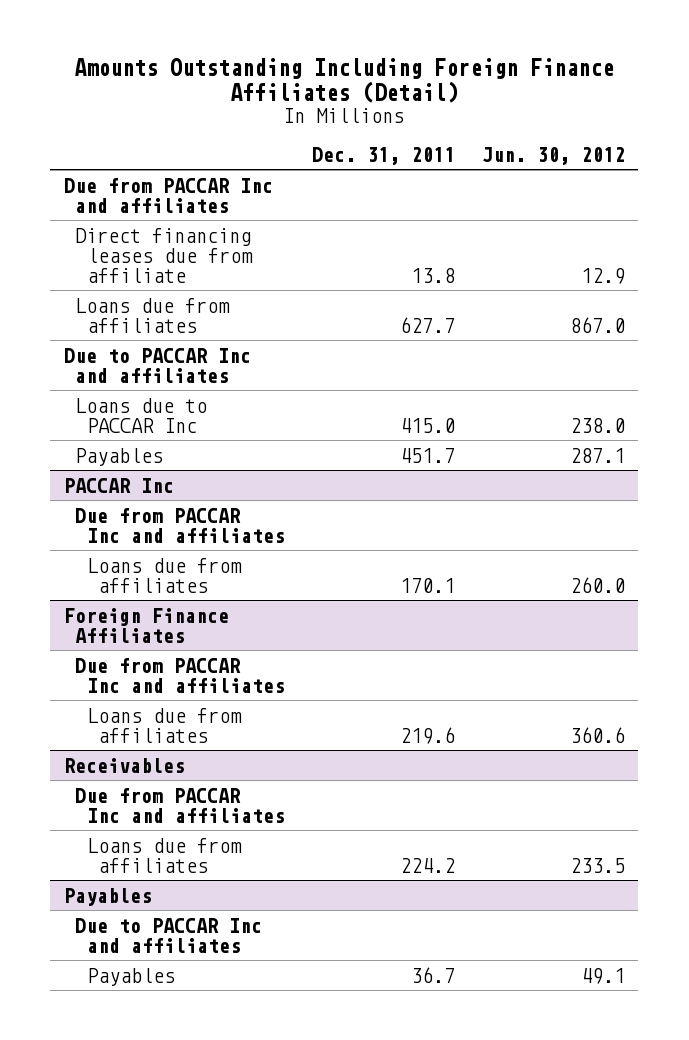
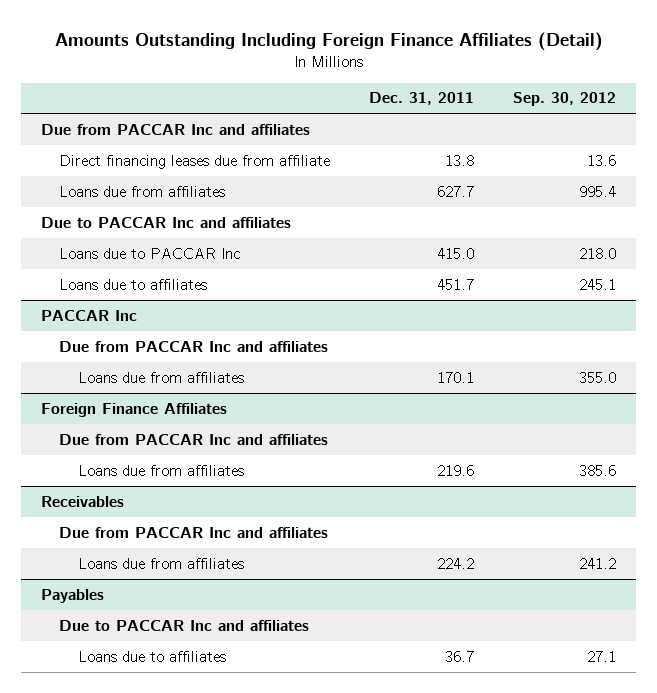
- | Dec. 31, 2011 | Jun. 30, 2012
+ | Dec. 31, 2011 | Sep. 30, 2012
- Payables | 451.7 | 287.1
+ Loans due to affiliates | 451.7 | 245.1
@ Payables
- Payables | 36.7 | 49.1
+ Loans due to affiliates | 36.7 | 27.1

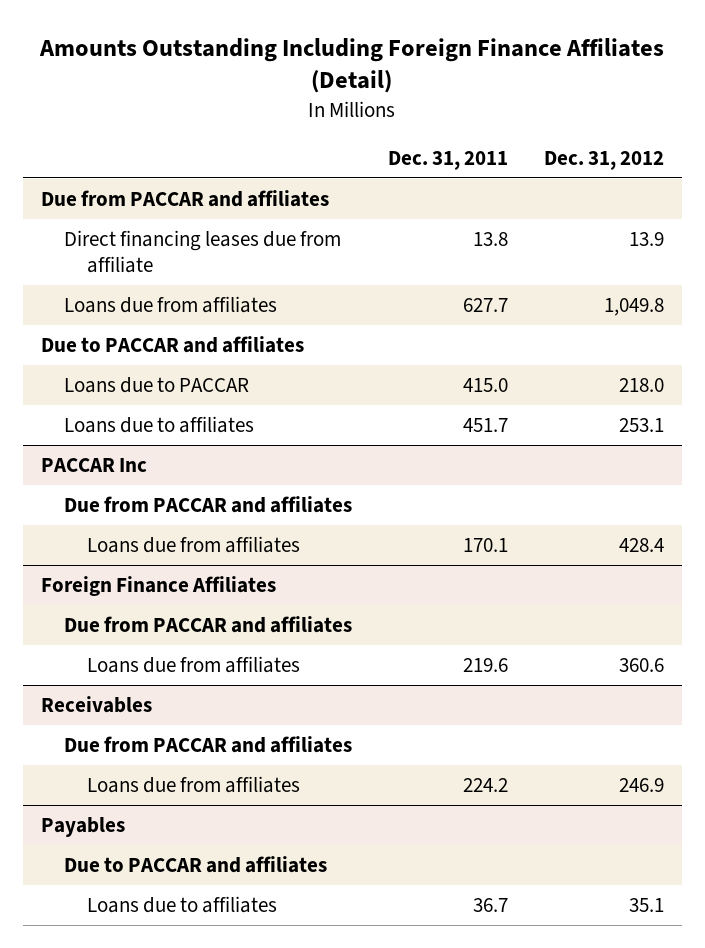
- | Dec. 31, 2011 | Sep. 30, 2012
+ | Dec. 31, 2011 | Dec. 31, 2012
- Due from PACCAR Inc and affiliates
+ Due from PACCAR and affiliates
- Due to PACCAR Inc and affiliates
- Loans due to PACCAR Inc | 415.0 | 218.0
+ Due to PACCAR and affiliates
+ Loans due to PACCAR | 415.0 | 218.0
@ PACCAR Inc
- Due from PACCAR Inc and affiliates
+ Due from PACCAR and affiliates
@ Foreign Finance Affiliates
- Due from PACCAR Inc and affiliates
+ Due from PACCAR and affiliates
@ Receivables
- Due from PACCAR Inc and affiliates
+ Due from PACCAR and affiliates
@ Payables
- Due to PACCAR Inc and affiliates
+ Due to PACCAR and affiliates

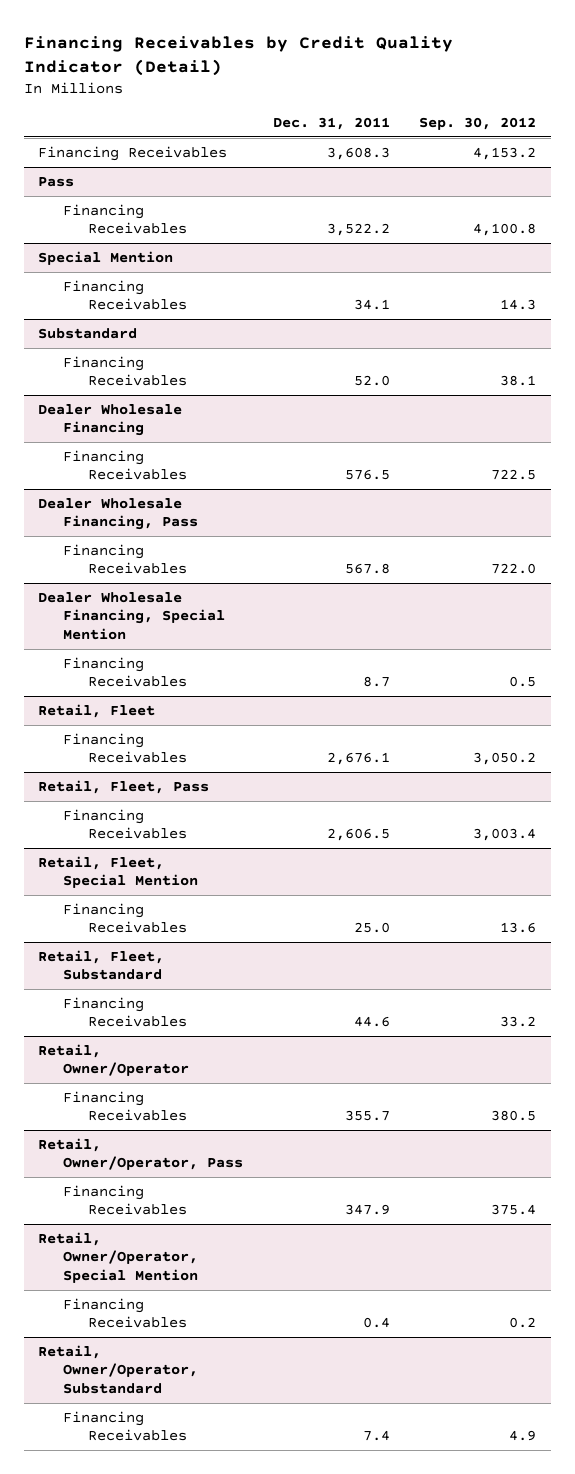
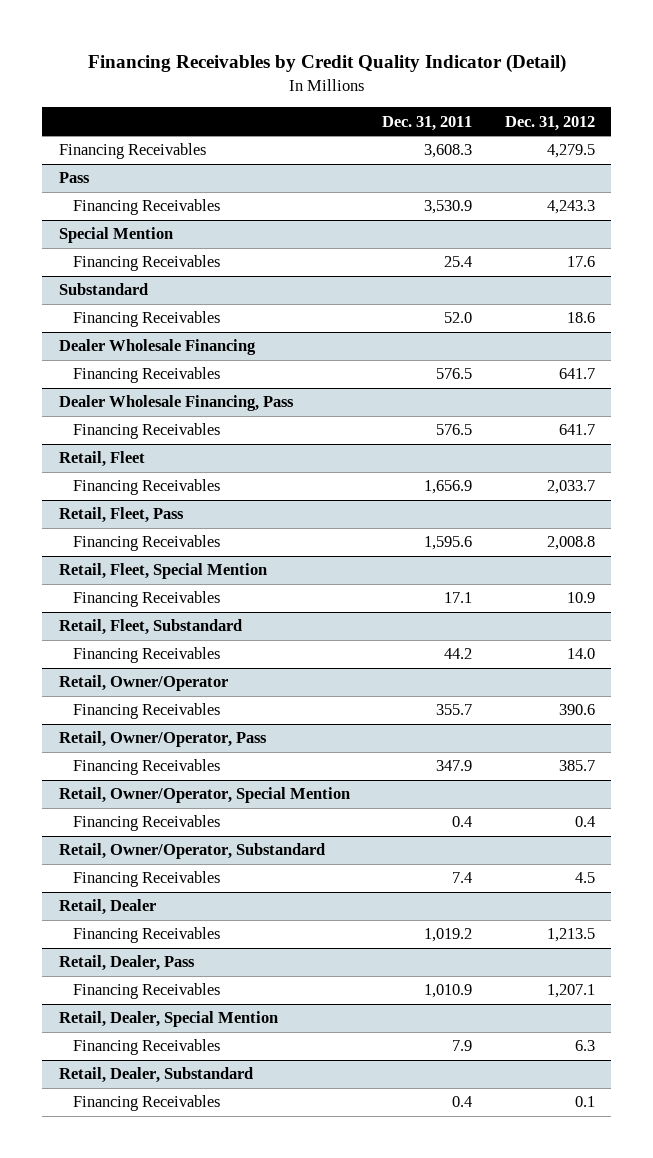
- | Dec. 31, 2011 | Sep. 30, 2012
+ | Dec. 31, 2011 | Dec. 31, 2012
@ Pass
- Financing Receivables | 3,522.2 | 4,100.8
+ Financing Receivables | 3,530.9 | 4,243.3
@ Special Mention
- Financing Receivables | 34.1 | 14.3
+ Financing Receivables | 25.4 | 17.6
@ Dealer Wholesale Financing, Pass
- Financing Receivables | 567.8 | 722.0
- Dealer Wholesale Financing, Special Mention
- Financing Receivables | 8.7 | 0.5
@ Dealer Wholesale Financing, Pass
+ Financing Receivables | 576.5 | 641.7
@ Retail, Fleet
- Financing Receivables | 2,676.1 | 3,050.2
+ Financing Receivables | 1,656.9 | 2,033.7
@ Retail, Fleet, Pass
- Financing Receivables | 2,606.5 | 3,003.4
+ Financing Receivables | 1,595.6 | 2,008.8
@ Retail, Fleet, Special Mention
- Financing Receivables | 25.0 | 13.6
+ Financing Receivables | 17.1 | 10.9
@ Retail, Fleet, Substandard
- Financing Receivables | 44.6 | 33.2
+ Financing Receivables | 44.2 | 14.0
+ Retail, Dealer
+ Financing Receivables | 1,019.2 | 1,213.5
+ Retail, Dealer, Pass
+ Financing Receivables | 1,010.9 | 1,207.1
+ Retail, Dealer, Special Mention
+ Financing Receivables | 7.9 | 6.3
+ Retail, Dealer, Substandard
+ Financing Receivables | 0.4 | 0.1

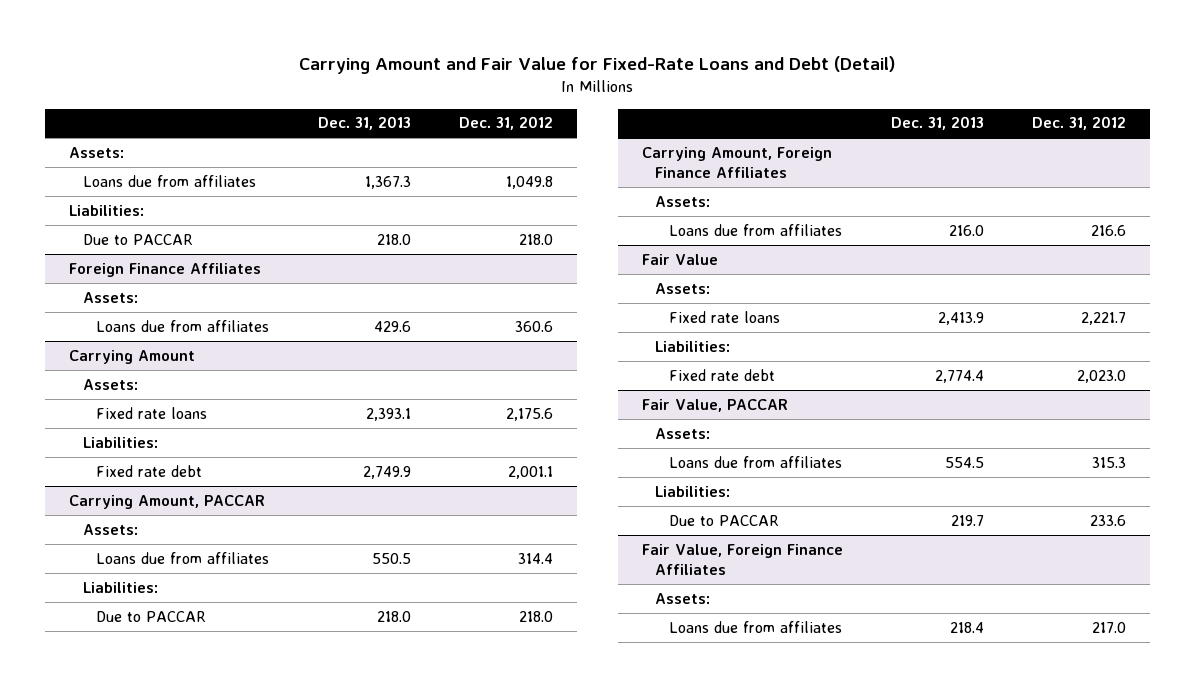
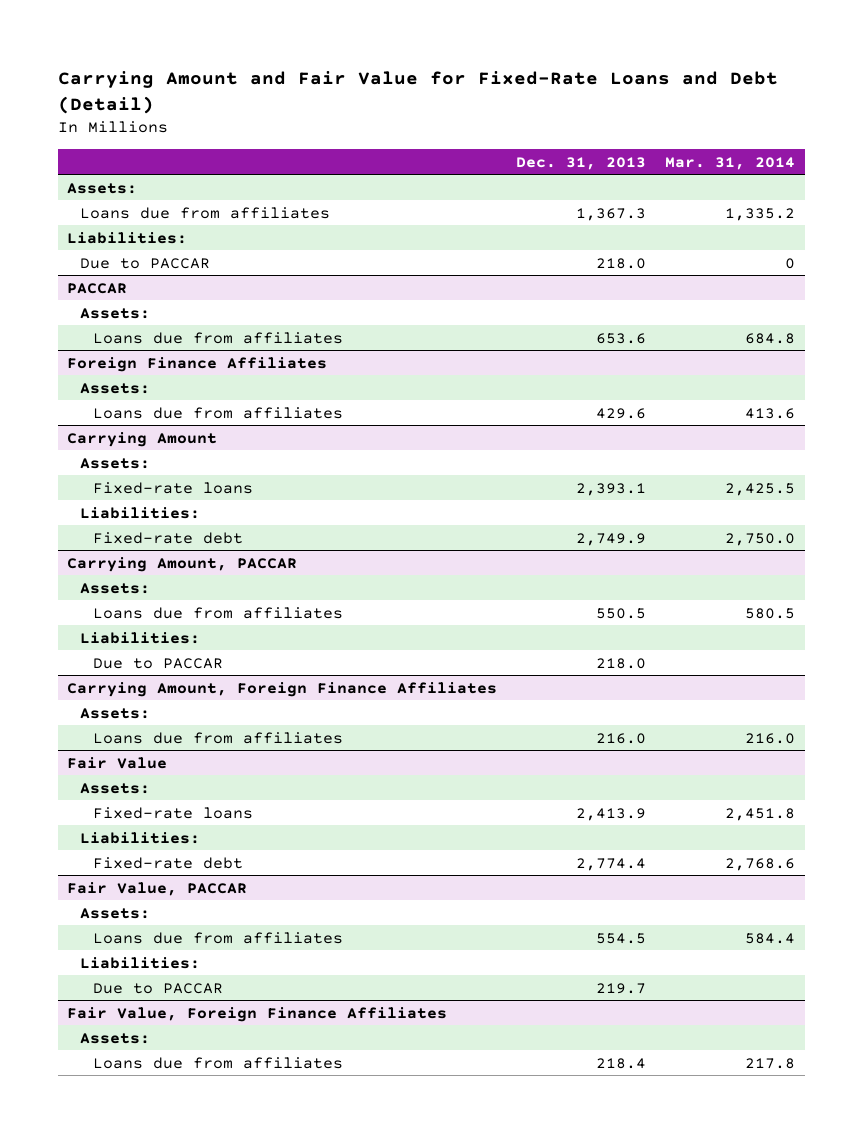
- | Dec. 31, 2013 | Dec. 31, 2012
+ | Dec. 31, 2013 | Mar. 31, 2014
+ PACCAR
+ Assets:
+ Loans due from affiliates | 653.6 | 684.8
@ Carrying Amount
- Fixed rate loans | 2,393.1 | 2,175.6
+ Fixed-rate loans | 2,393.1 | 2,425.5
- Fixed rate debt | 2,749.9 | 2,001.1
+ Fixed-rate debt | 2,749.9 | 2,750.0
@ Fair Value
- Fixed rate loans | 2,413.9 | 2,221.7
+ Fixed-rate loans | 2,413.9 | 2,451.8
- Fixed rate debt | 2,774.4 | 2,023.0
+ Fixed-rate debt | 2,774.4 | 2,768.6

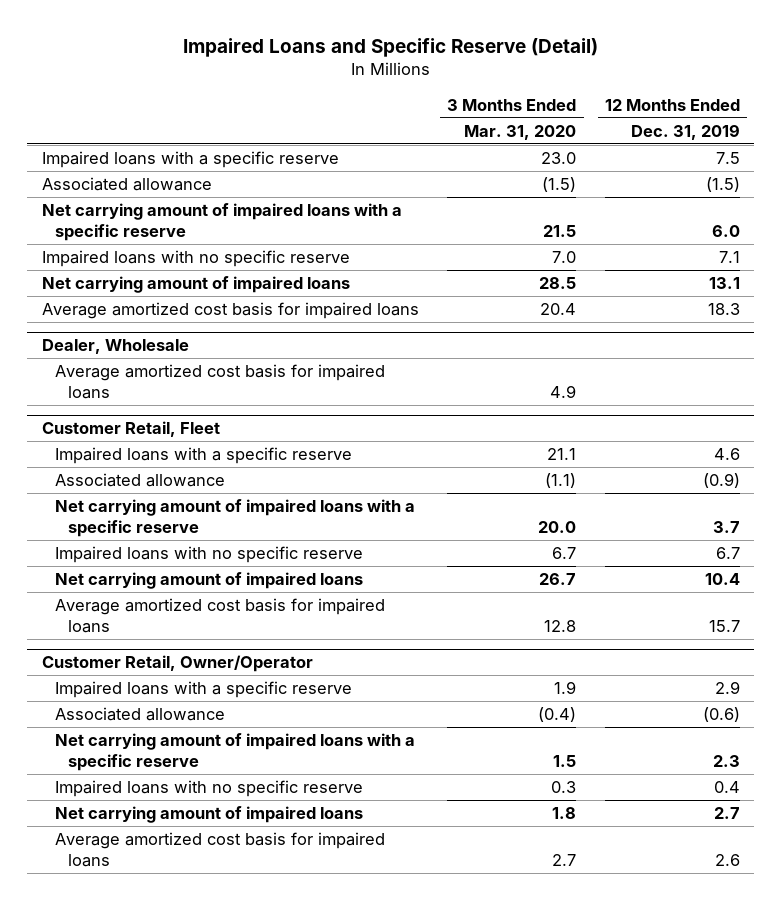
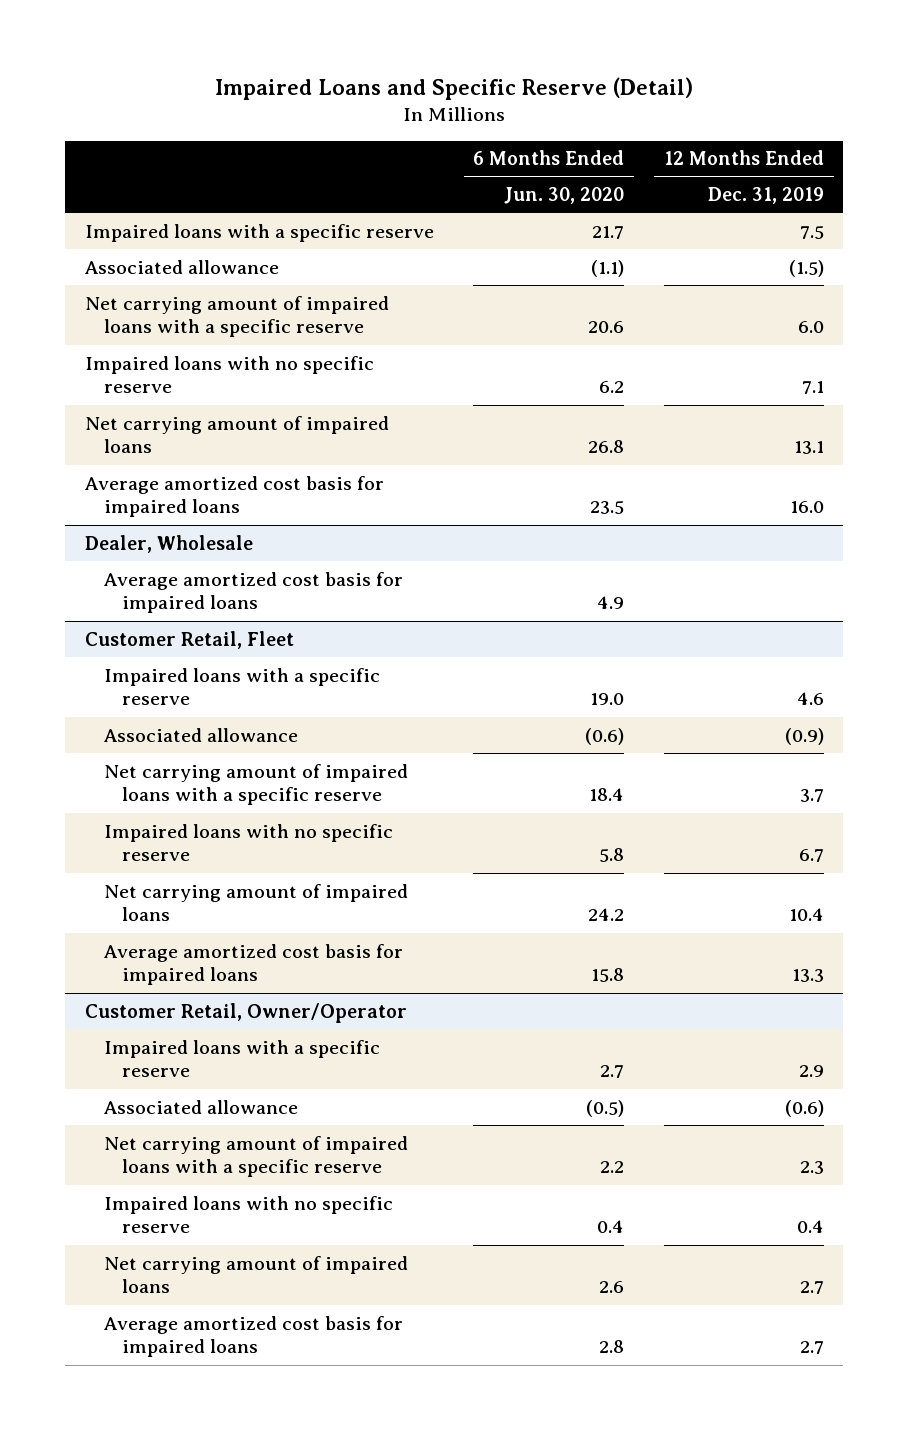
- | 3 Months Ended Mar. 31, 2020 | 12 Months Ended Dec. 31, 2019
+ | 6 Months Ended Jun. 30, 2020 | 12 Months Ended Dec. 31, 2019
- Average amortized cost basis for impaired loans | 20.4 | 18.3
+ Average amortized cost basis for impaired loans | 23.5 | 16.0
@ Customer Retail, Fleet
- Average amortized cost basis for impaired loans | 12.8 | 15.7
+ Average amortized cost basis for impaired loans | 15.8 | 13.3
@ Customer Retail, Owner/Operator
- Average amortized cost basis for impaired loans | 2.7 | 2.6
+ Average amortized cost basis for impaired loans | 2.8 | 2.7

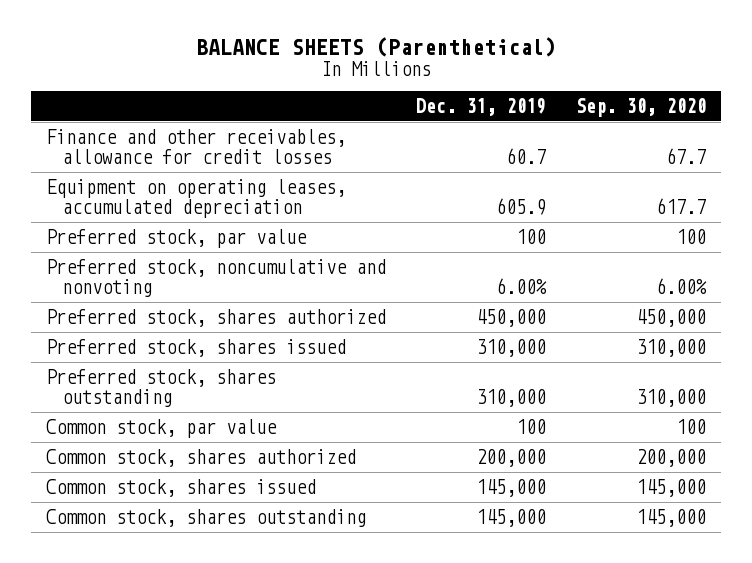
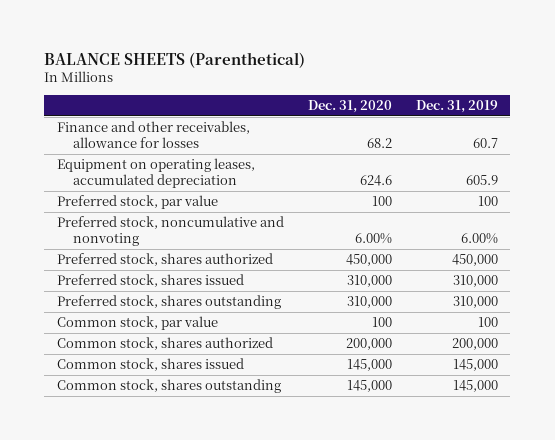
- | Dec. 31, 2019 | Sep. 30, 2020
+ | Dec. 31, 2020 | Dec. 31, 2019
- Finance and other receivables, allowance for credit losses | 60.7 | 67.7
+ Finance and other receivables, allowance for losses | 68.2 | 60.7

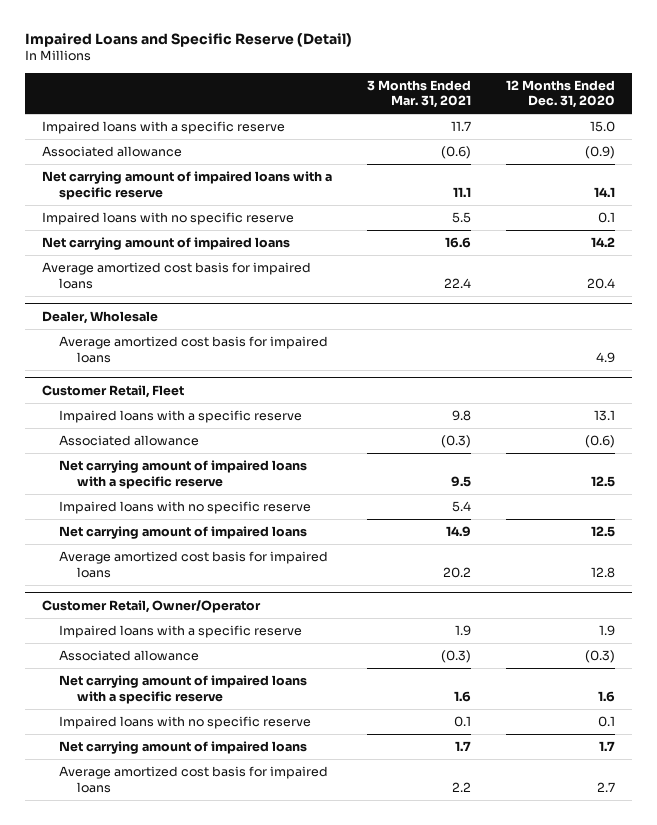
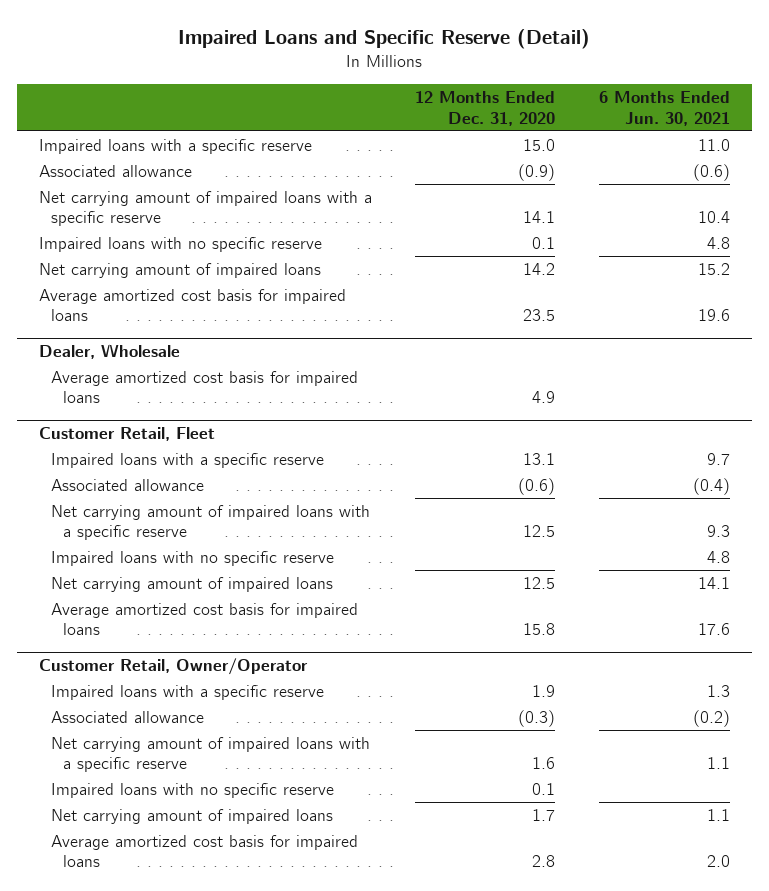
- | 3 Months Ended Mar. 31, 2021 | 12 Months Ended Dec. 31, 2020
+ | 12 Months Ended Dec. 31, 2020 | 6 Months Ended Jun. 30, 2021
- Average amortized cost basis for impaired loans | 22.4 | 20.4
+ Average amortized cost basis for impaired loans | 23.5 | 19.6
@ Customer Retail, Fleet
- Average amortized cost basis for impaired loans | 20.2 | 12.8
+ Average amortized cost basis for impaired loans | 15.8 | 17.6
@ Customer Retail, Owner/Operator
- Average amortized cost basis for impaired loans | 2.2 | 2.7
+ Average amortized cost basis for impaired loans | 2.8 | 2.0

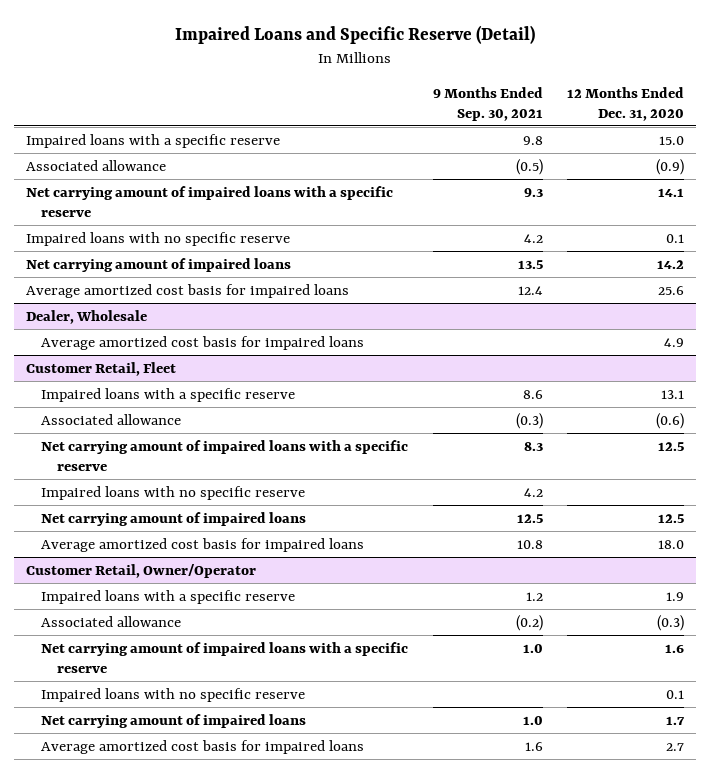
- | 12 Months Ended Dec. 31, 2020 | 6 Months Ended Jun. 30, 2021
+ | 9 Months Ended Sep. 30, 2021 | 12 Months Ended Dec. 31, 2020
- Average amortized cost basis for impaired loans | 23.5 | 19.6
+ Average amortized cost basis for impaired loans | 12.4 | 25.6
@ Customer Retail, Fleet
- Average amortized cost basis for impaired loans | 15.8 | 17.6
+ Average amortized cost basis for impaired loans | 10.8 | 18.0
@ Customer Retail, Owner/Operator
- Average amortized cost basis for impaired loans | 2.8 | 2.0
+ Average amortized cost basis for impaired loans | 1.6 | 2.7

